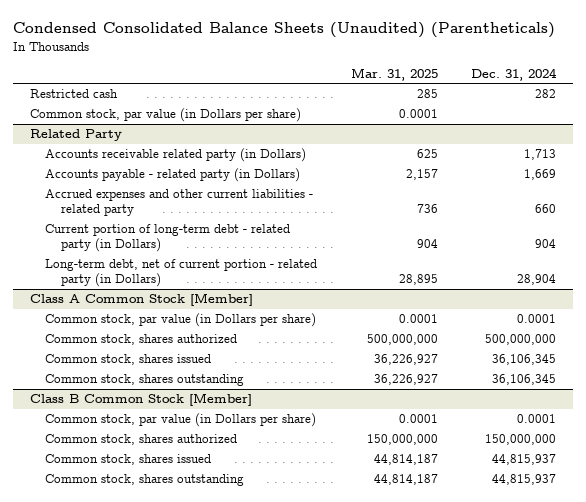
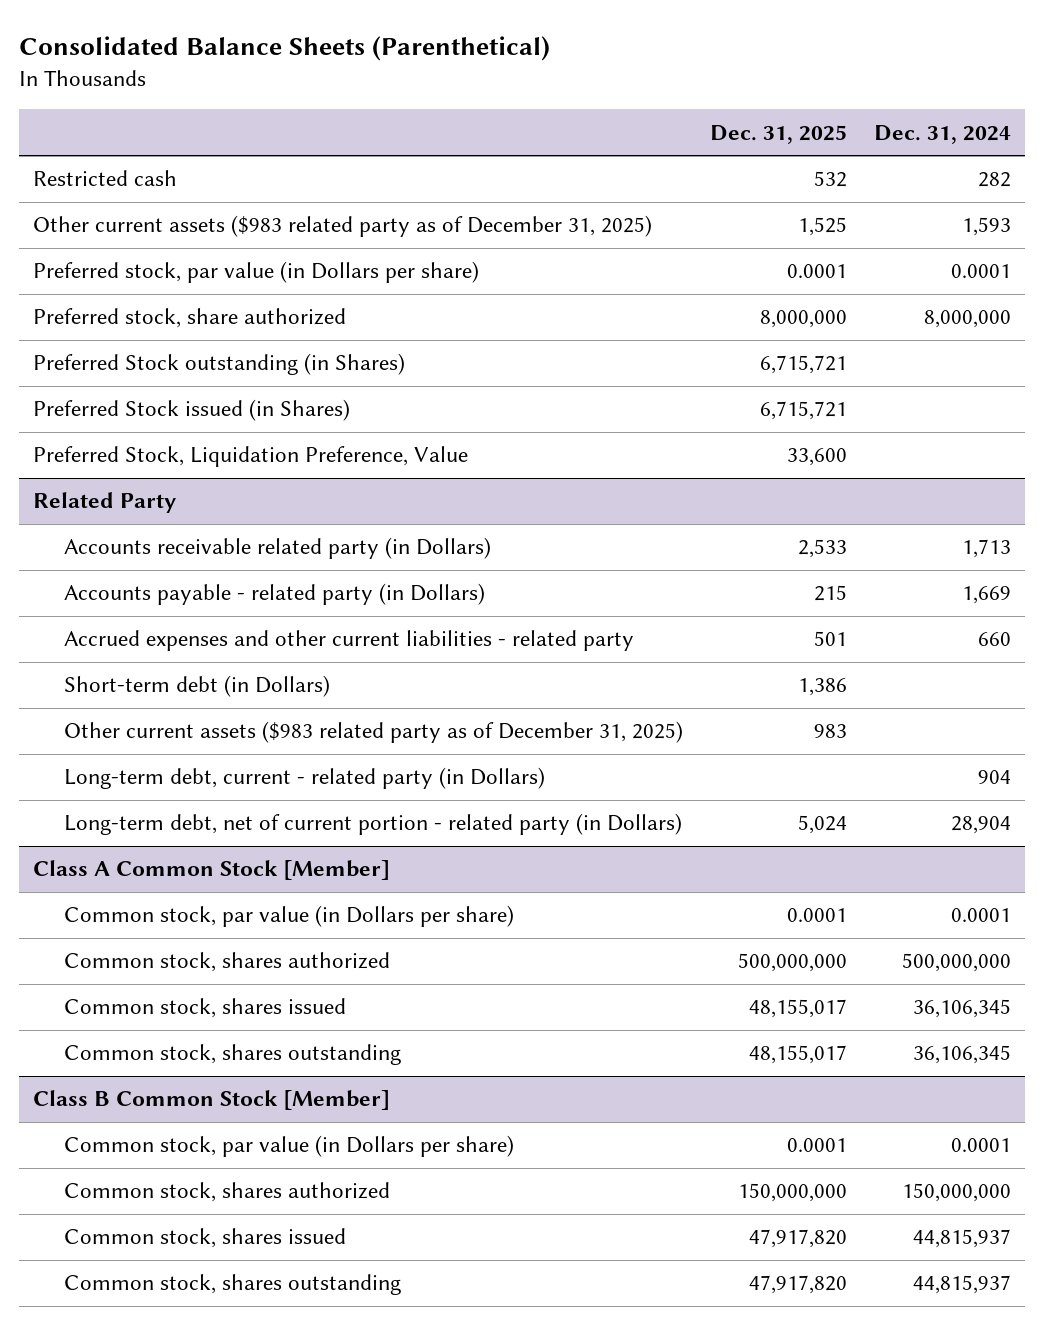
- Condensed Consolidated Balance Sheets (Unaudited) (Parentheticals)
+ Consolidated Balance Sheets (Parenthetical)
- | Mar. 31, 2025 | Dec. 31, 2024
+ | Dec. 31, 2025 | Dec. 31, 2024
- Common stock, par value (in Dollars per share) | 0.0001 |
+ Other current assets ($983 related party as of December 31, 2025) | 1,525 | 1,593
+ Preferred stock, par value (in Dollars per share) | 0.0001 | 0.0001
+ Preferred stock, share authorized | 8,000,000 | 8,000,000
+ Preferred Stock outstanding (in Shares) | 6,715,721 |
+ Preferred Stock issued (in Shares) | 6,715,721 |
+ Preferred Stock, Liquidation Preference, Value | 33,600 |
@ Related Party
- Current portion of long-term debt - related party (in Dollars) | 904 | 904
+ Short-term debt (in Dollars) | 1,386 |
+ Other current assets ($983 related party as of December 31, 2025) | 983 |
+ Long-term debt, current - related party (in Dollars) | | 904

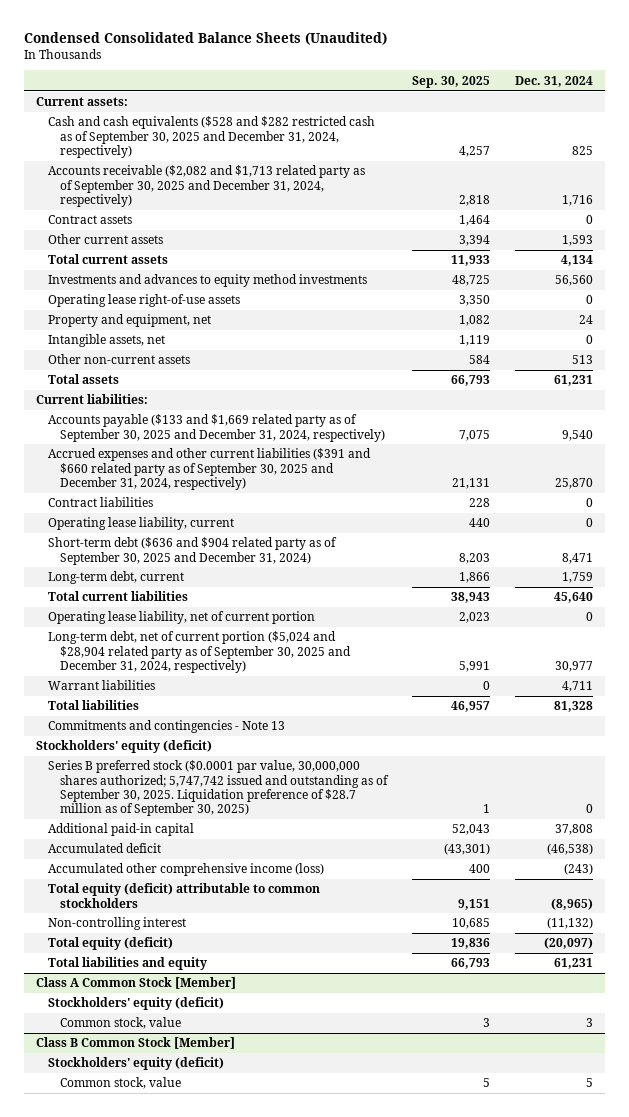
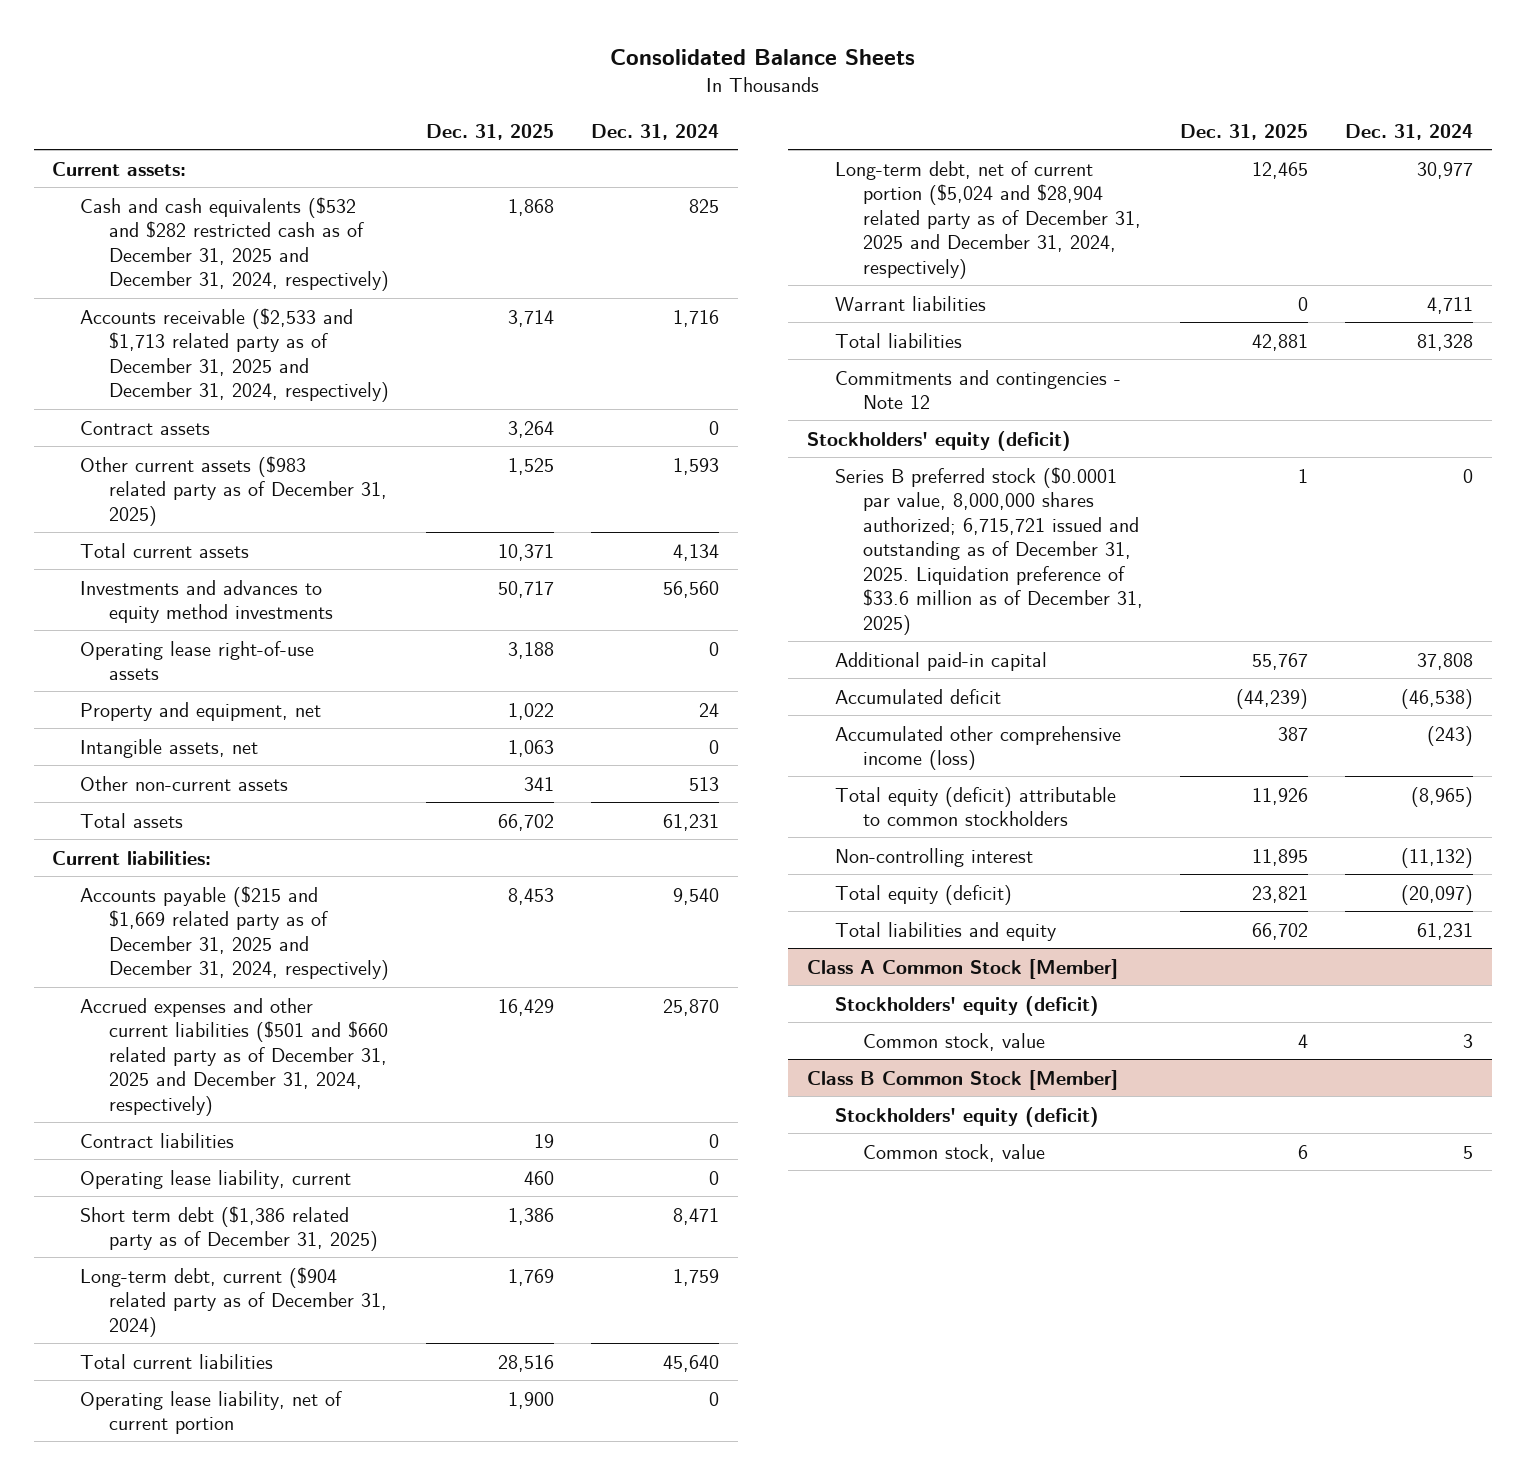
- Condensed Consolidated Balance Sheets (Unaudited)
+ Consolidated Balance Sheets
- | Sep. 30, 2025 | Dec. 31, 2024
+ | Dec. 31, 2025 | Dec. 31, 2024
- Cash and cash equivalents ($528 and $282 restricted cash as of September 30, 2025 and December 31, 2024, respectively) | 4,257 | 825
- Accounts receivable ($2,082 and $1,713 related party as of September 30, 2025 and December 31, 2024, respectively) | 2,818 | 1,716
+ Cash and cash equivalents ($532 and $282 restricted cash as of December 31, 2025 and December 31, 2024, respectively) | 1,868 | 825
+ Accounts receivable ($2,533 and $1,713 related party as of December 31, 2025 and December 31, 2024, respectively) | 3,714 | 1,716
- Other current assets | 3,394 | 1,593
+ Other current assets ($983 related party as of December 31, 2025) | 1,525 | 1,593
- Accounts payable ($133 and $1,669 related party as of September 30, 2025 and December 31, 2024, respectively) | 7,075 | 9,540
- Accrued expenses and other current liabilities ($391 and $660 related party as of September 30, 2025 and December 31, 2024, respectively) | 21,131 | 25,870
+ Accounts payable ($215 and $1,669 related party as of December 31, 2025 and December 31, 2024, respectively) | 8,453 | 9,540
+ Accrued expenses and other current liabilities ($501 and $660 related party as of December 31, 2025 and December 31, 2024, respectively) | 16,429 | 25,870
- Short-term debt ($636 and $904 related party as of September 30, 2025 and December 31, 2024) | 8,203 | 8,471
- Long-term debt, current | 1,866 | 1,759
+ Short term debt ($1,386 related party as of December 31, 2025) | 1,386 | 8,471
+ Long-term debt, current ($904 related party as of December 31, 2024) | 1,769 | 1,759
- Long-term debt, net of current portion ($5,024 and $28,904 related party as of September 30, 2025 and December 31, 2024, respectively) | 5,991 | 30,977
+ Long-term debt, net of current portion ($5,024 and $28,904 related party as of December 31, 2025 and December 31, 2024, respectively) | 12,465 | 30,977
- Commitments and contingencies - Note 13
+ Commitments and contingencies - Note 12
- Series B preferred stock ($0.0001 par value, 30,000,000 shares authorized; 5,747,742 issued and outstanding as of September 30, 2025. Liquidation preference of $28.7 million as of September 30, 2025) | 1 | 0
+ Series B preferred stock ($0.0001 par value, 8,000,000 shares authorized; 6,715,721 issued and outstanding as of December 31, 2025. Liquidation preference of $33.6 million as of December 31, 2025) | 1 | 0

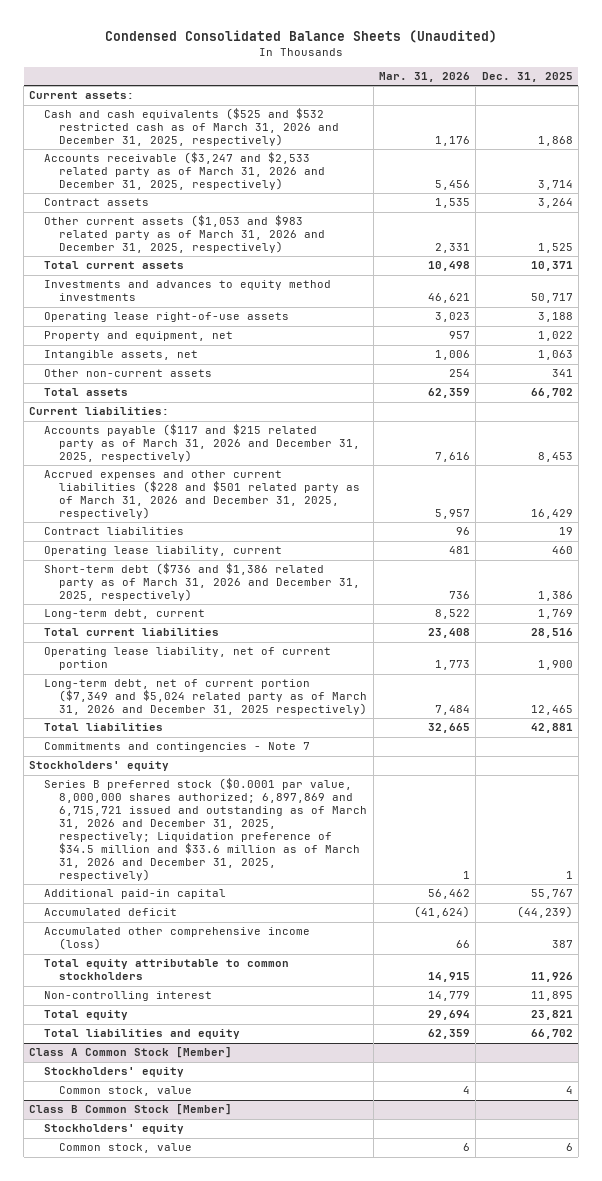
- Consolidated Balance Sheets
+ Condensed Consolidated Balance Sheets (Unaudited)
- | Dec. 31, 2025 | Dec. 31, 2024
+ | Mar. 31, 2026 | Dec. 31, 2025
- Cash and cash equivalents ($532 and $282 restricted cash as of December 31, 2025 and December 31, 2024, respectively) | 1,868 | 825
- Accounts receivable ($2,533 and $1,713 related party as of December 31, 2025 and December 31, 2024, respectively) | 3,714 | 1,716
+ Cash and cash equivalents ($525 and $532 restricted cash as of March 31, 2026 and December 31, 2025, respectively) | 1,176 | 1,868
+ Accounts receivable ($3,247 and $2,533 related party as of March 31, 2026 and December 31, 2025, respectively) | 5,456 | 3,714
- Other current assets ($983 related party as of December 31, 2025) | 1,525 | 1,593
+ Other current assets ($1,053 and $983 related party as of March 31, 2026 and December 31, 2025, respectively) | 2,331 | 1,525
- Accounts payable ($215 and $1,669 related party as of December 31, 2025 and December 31, 2024, respectively) | 8,453 | 9,540
- Accrued expenses and other current liabilities ($501 and $660 related party as of December 31, 2025 and December 31, 2024, respectively) | 16,429 | 25,870
+ Accounts payable ($117 and $215 related party as of March 31, 2026 and December 31, 2025, respectively) | 7,616 | 8,453
+ Accrued expenses and other current liabilities ($228 and $501 related party as of March 31, 2026 and December 31, 2025, respectively) | 5,957 | 16,429
- Short term debt ($1,386 related party as of December 31, 2025) | 1,386 | 8,471
- Long-term debt, current ($904 related party as of December 31, 2024) | 1,769 | 1,759
+ Short-term debt ($736 and $1,386 related party as of March 31, 2026 and December 31, 2025, respectively) | 736 | 1,386
+ Long-term debt, current | 8,522 | 1,769
- Long-term debt, net of current portion ($5,024 and $28,904 related party as of December 31, 2025 and December 31, 2024, respectively) | 12,465 | 30,977
- Warrant liabilities | 0 | 4,711
+ Long-term debt, net of current portion ($7,349 and $5,024 related party as of March 31, 2026 and December 31, 2025 respectively) | 7,484 | 12,465
- Commitments and contingencies - Note 12
- Stockholders' equity (deficit)
- Series B preferred stock ($0.0001 par value, 8,000,000 shares authorized; 6,715,721 issued and outstanding as of December 31, 2025. Liquidation preference of $33.6 million as of December 31, 2025) | 1 | 0
+ Commitments and contingencies - Note 7
+ Stockholders' equity
+ Series B preferred stock ($0.0001 par value, 8,000,000 shares authorized; 6,897,869 and 6,715,721 issued and outstanding as of March 31, 2026 and December 31, 2025, respectively; Liquidation preference of $34.5 million and $33.6 million as of March 31, 2026 and December 31, 2025, respectively) | 1 | 1
- Total equity (deficit) attributable to common stockholders | 11,926 | (8,965)
+ Total equity attributable to common stockholders | 14,915 | 11,926
- Total equity (deficit) | 23,821 | (20,097)
+ Total equity | 29,694 | 23,821
@ Class A Common Stock [Member]
- Stockholders' equity (deficit)
+ Stockholders' equity
@ Class B Common Stock [Member]
- Stockholders' equity (deficit)
+ Stockholders' equity

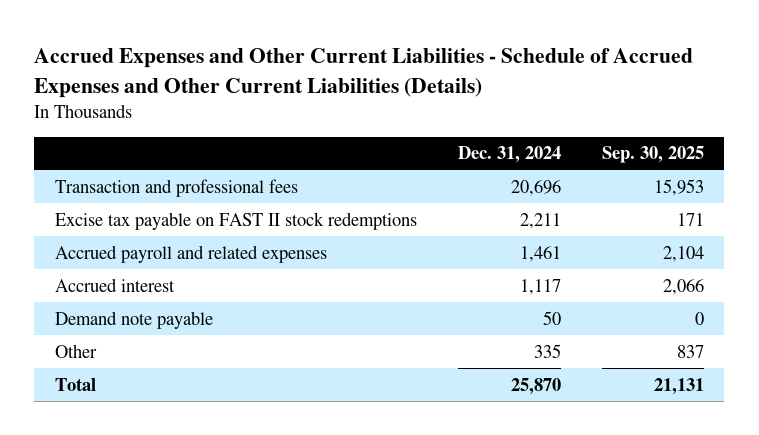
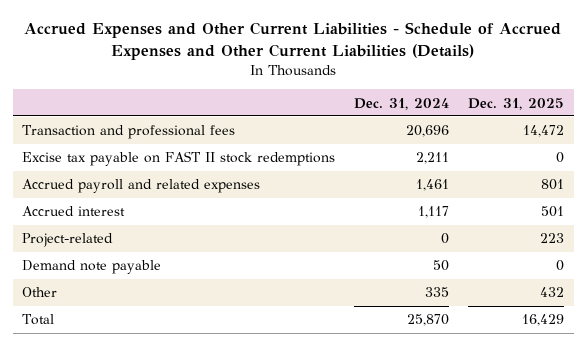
- | Dec. 31, 2024 | Sep. 30, 2025
+ | Dec. 31, 2024 | Dec. 31, 2025
+ Project-related | 0 | 223

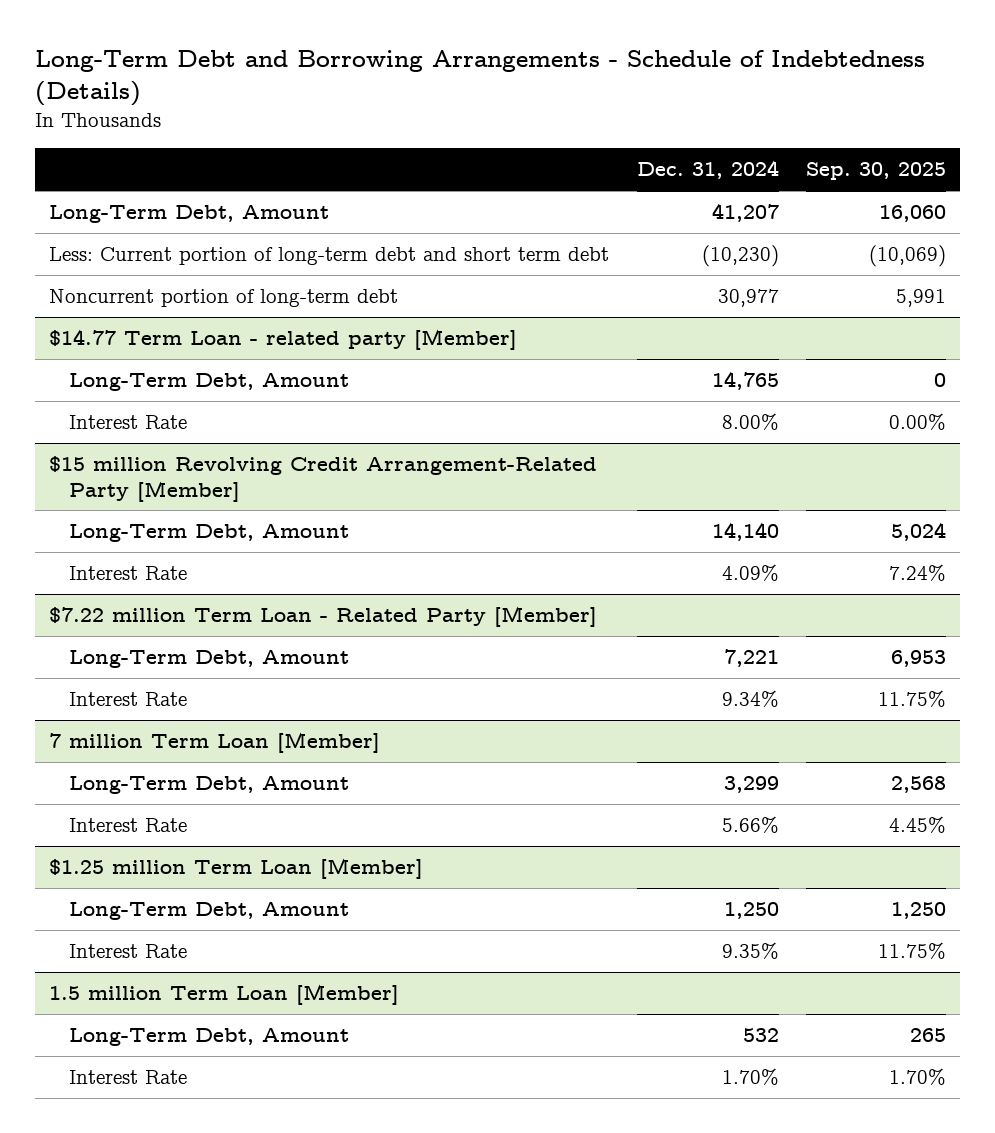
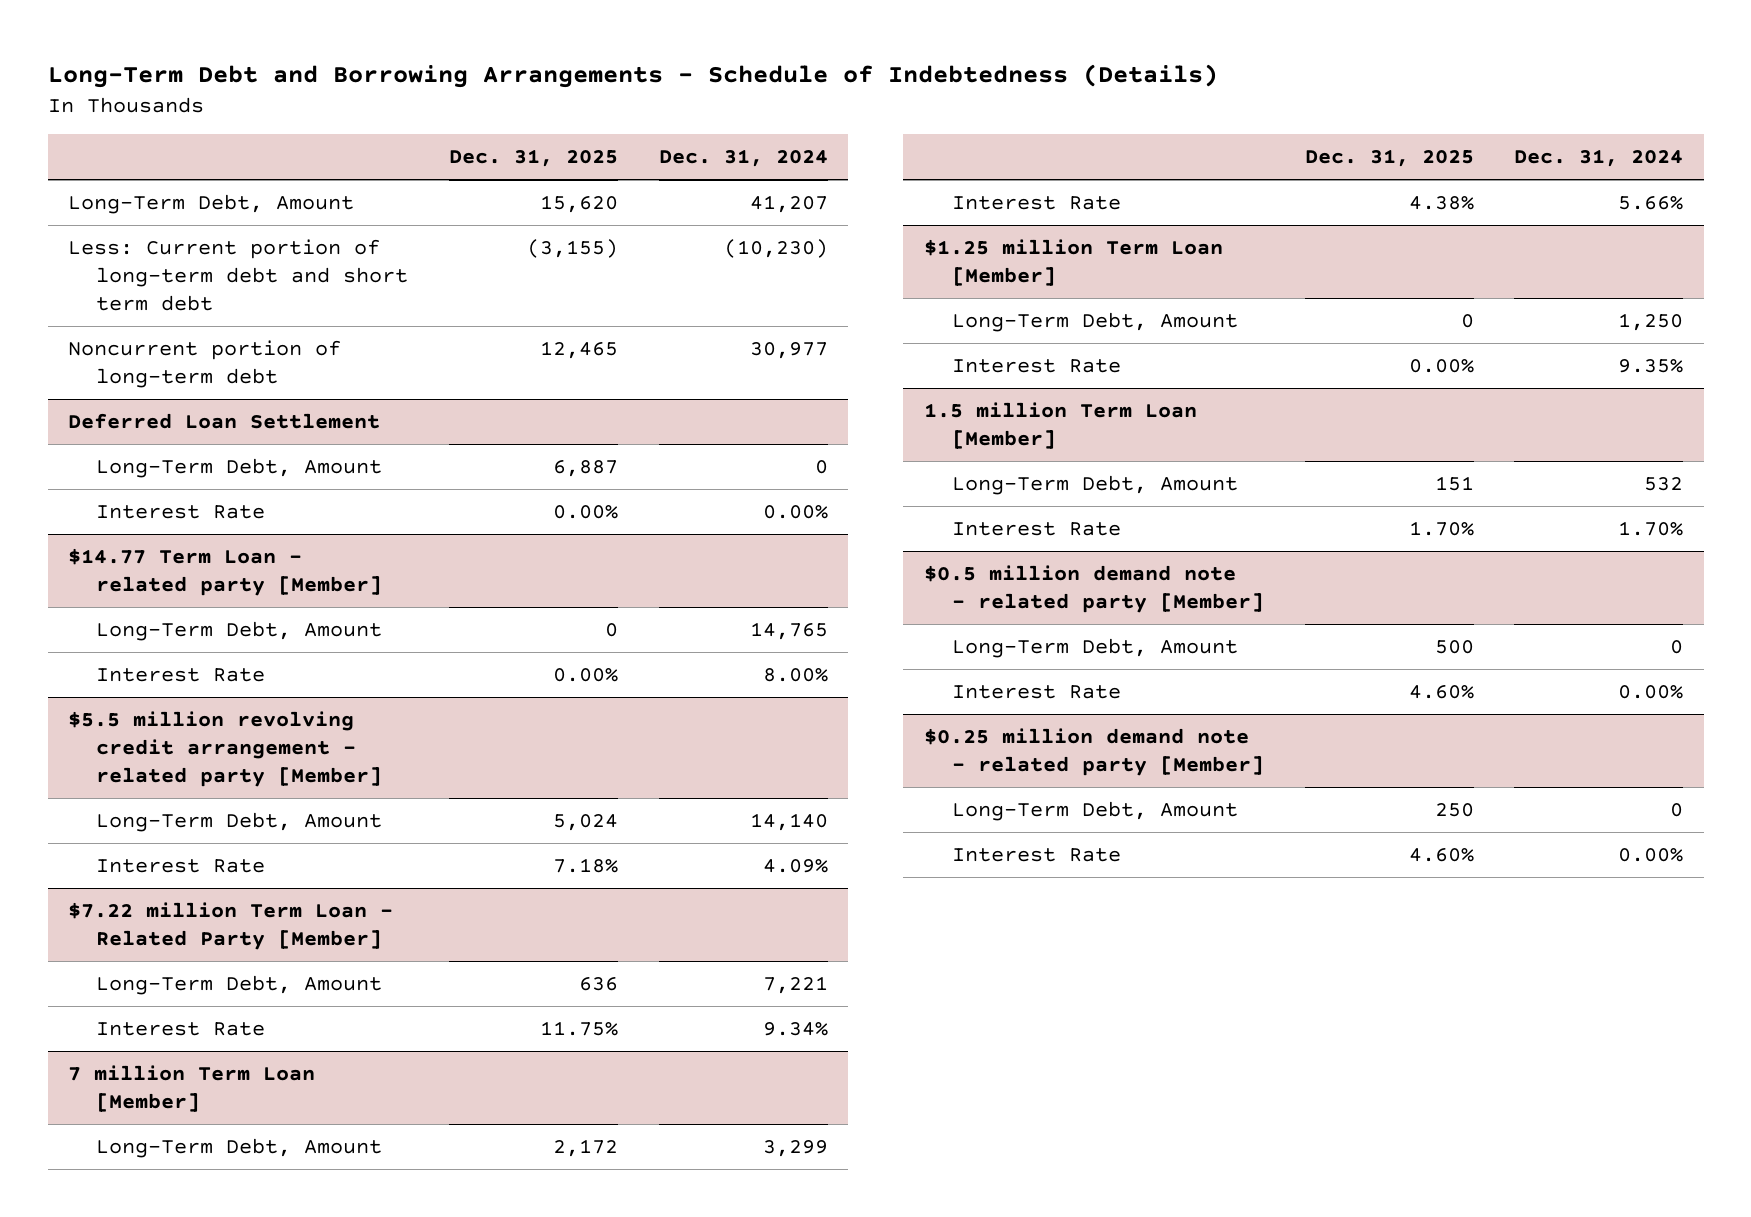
- | Dec. 31, 2024 | Sep. 30, 2025
+ | Dec. 31, 2025 | Dec. 31, 2024
+ Deferred Loan Settlement
+ Long-Term Debt, Amount | 6,887 | 0
+ Interest Rate | 0.00% | 0.00%
- $15 million Revolving Credit Arrangement-Related Party [Member]
+ $5.5 million revolving credit arrangement - related party [Member]
+ $0.5 million demand note - related party [Member]
+ Long-Term Debt, Amount | 500 | 0
+ Interest Rate | 4.60% | 0.00%
+ $0.25 million demand note - related party [Member]
+ Long-Term Debt, Amount | 250 | 0
+ Interest Rate | 4.60% | 0.00%

